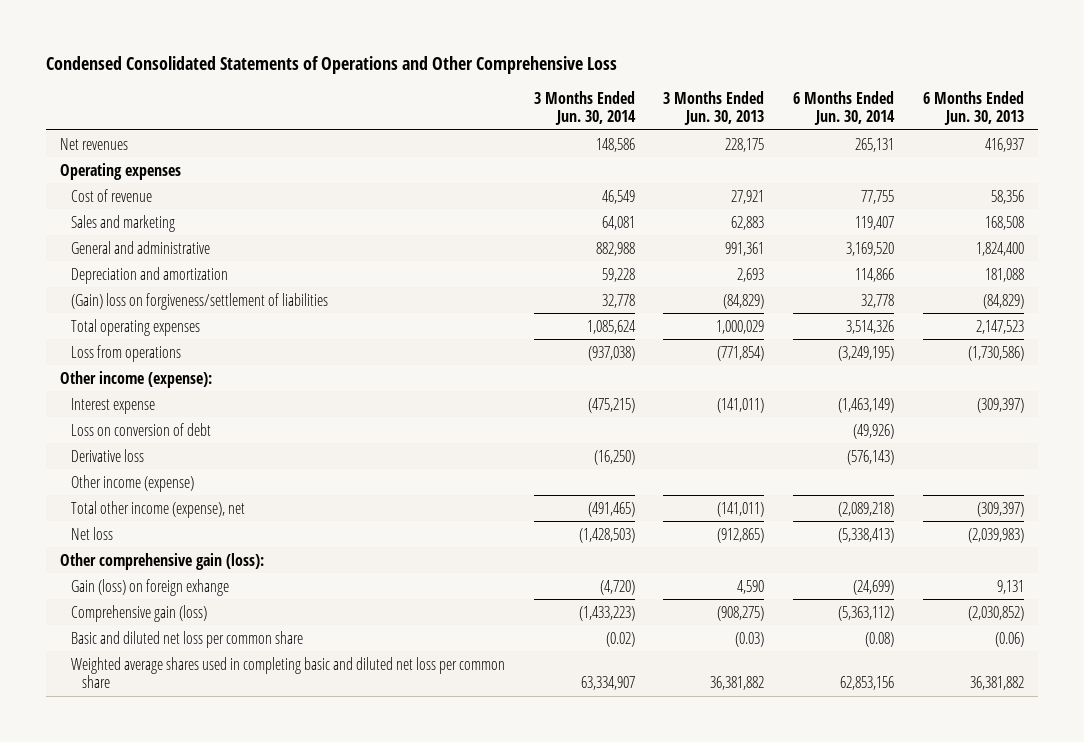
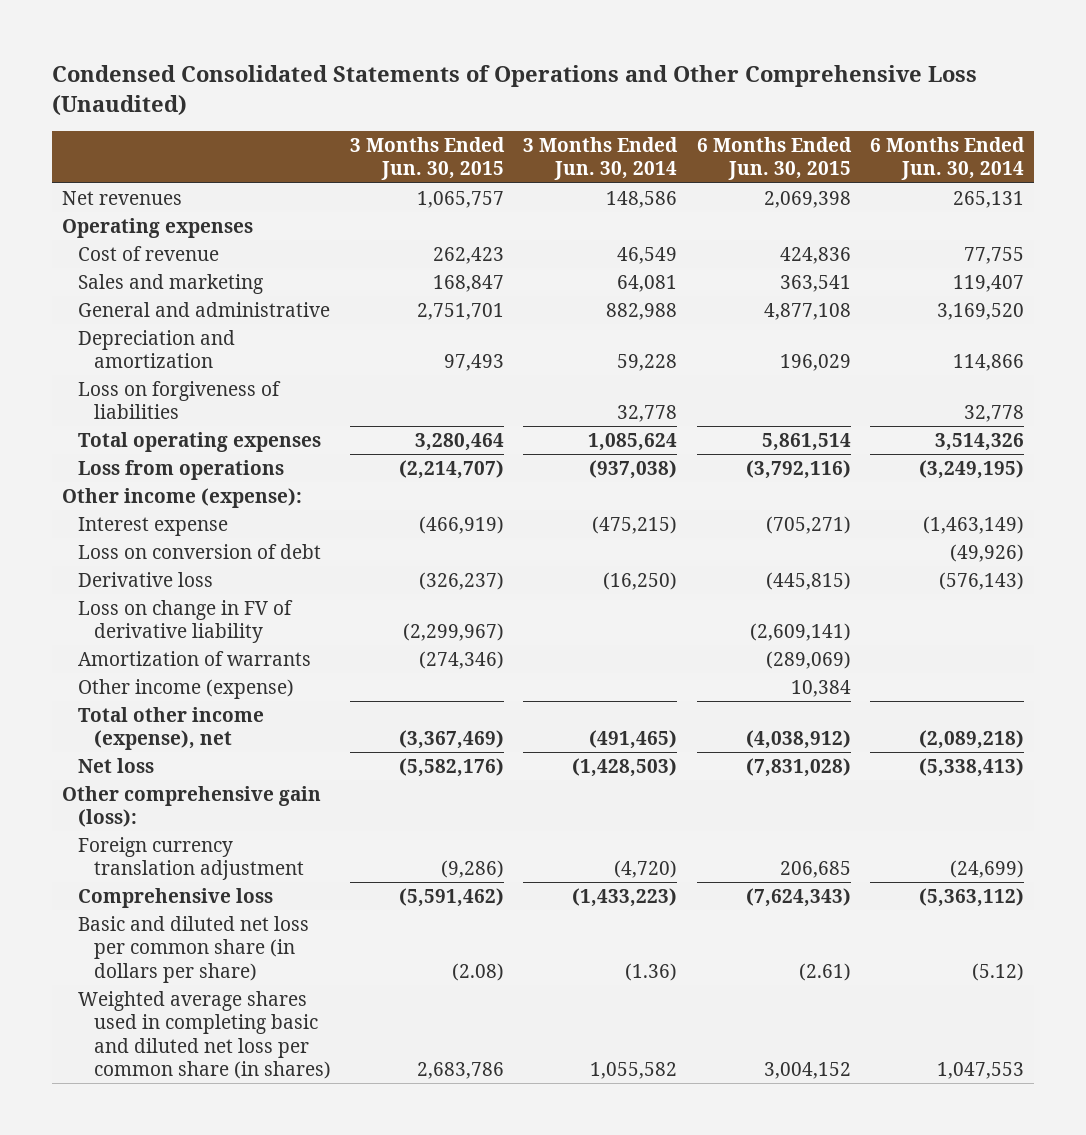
- Condensed Consolidated Statements of Operations and Other Comprehensive Loss
+ Condensed Consolidated Statements of Operations and Other Comprehensive Loss (Unaudited)
- | 3 Months Ended Jun. 30, 2014 | 3 Months Ended Jun. 30, 2013 | 6 Months Ended Jun. 30, 2014 | 6 Months Ended Jun. 30, 2013
+ | 3 Months Ended Jun. 30, 2015 | 3 Months Ended Jun. 30, 2014 | 6 Months Ended Jun. 30, 2015 | 6 Months Ended Jun. 30, 2014
- (Gain) loss on forgiveness/settlement of liabilities | 32,778 | (84,829) | 32,778 | (84,829)
+ Loss on forgiveness of liabilities | | 32,778 | | 32,778
+ Loss on change in FV of derivative liability | (2,299,967) | | (2,609,141) |
+ Amortization of warrants | (274,346) | | (289,069) |
- Gain (loss) on foreign exhange | (4,720) | 4,590 | (24,699) | 9,131
- Comprehensive gain (loss) | (1,433,223) | (908,275) | (5,363,112) | (2,030,852)
- Basic and diluted net loss per common share | (0.02) | (0.03) | (0.08) | (0.06)
- Weighted average shares used in completing basic and diluted net loss per common share | 63,334,907 | 36,381,882 | 62,853,156 | 36,381,882
+ Foreign currency translation adjustment | (9,286) | (4,720) | 206,685 | (24,699)
+ Comprehensive loss | (5,591,462) | (1,433,223) | (7,624,343) | (5,363,112)
+ Basic and diluted net loss per common share (in dollars per share) | (2.08) | (1.36) | (2.61) | (5.12)
+ Weighted average shares used in completing basic and diluted net loss per common share (in shares) | 2,683,786 | 1,055,582 | 3,004,152 | 1,047,553

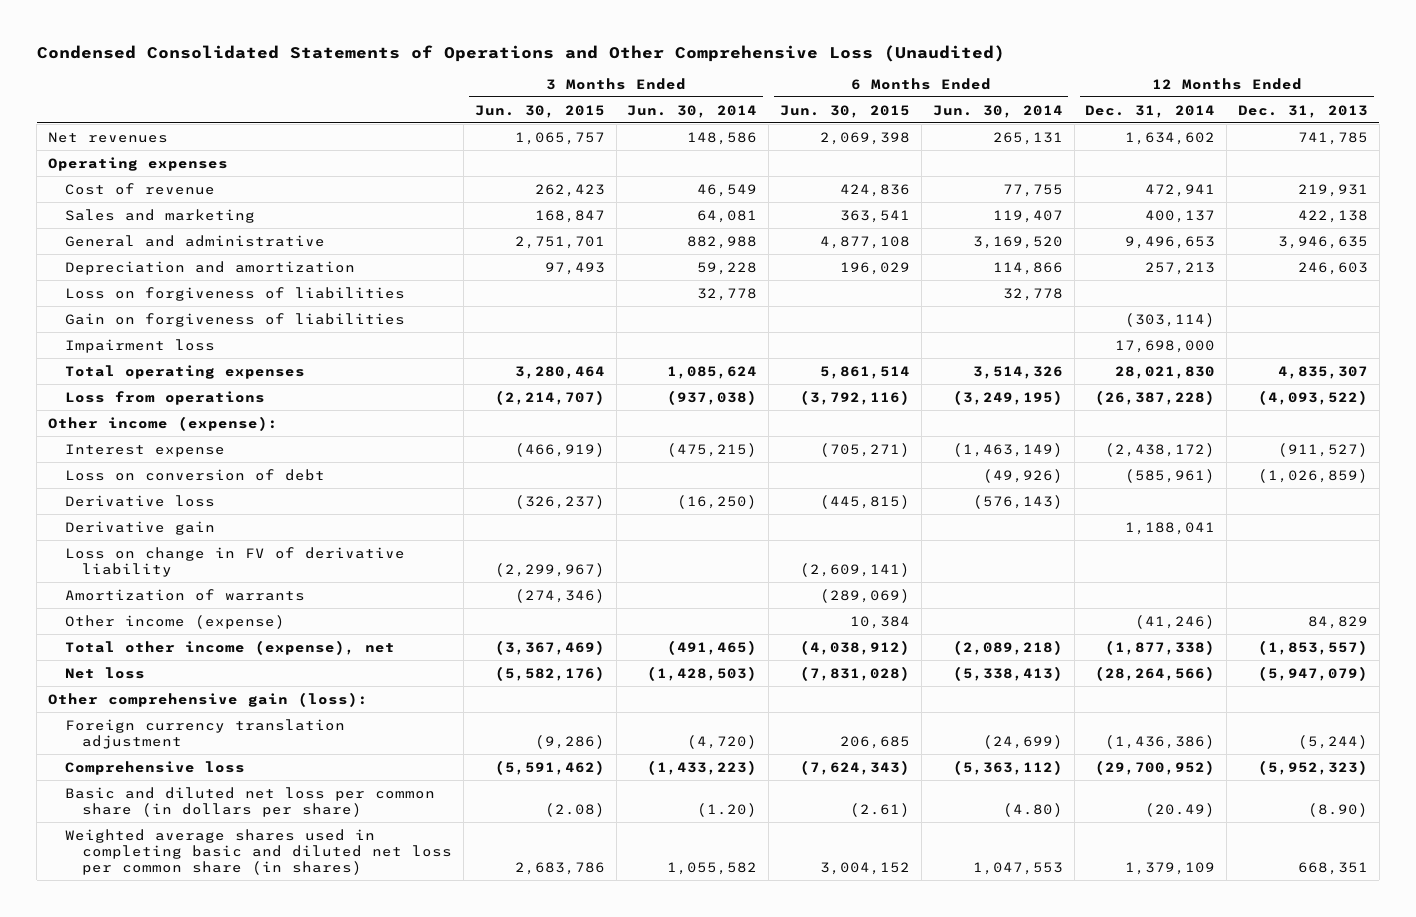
- | 3 Months Ended Jun. 30, 2015 | 3 Months Ended Jun. 30, 2014 | 6 Months Ended Jun. 30, 2015 | 6 Months Ended Jun. 30, 2014
+ | 3 Months Ended Jun. 30, 2015 | 3 Months Ended Jun. 30, 2014 | 6 Months Ended Jun. 30, 2015 | 6 Months Ended Jun. 30, 2014 | 12 Months Ended Dec. 31, 2014 | 12 Months Ended Dec. 31, 2013
+ Gain on forgiveness of liabilities | | | | | (303,114) |
+ Impairment loss | | | | | 17,698,000 |
+ Derivative gain | | | | | 1,188,041 |
- Basic and diluted net loss per common share (in dollars per share) | (2.08) | (1.36) | (2.61) | (5.12)
+ Basic and diluted net loss per common share (in dollars per share) | (2.08) | (1.20) | (2.61) | (4.80) | (20.49) | (8.90)

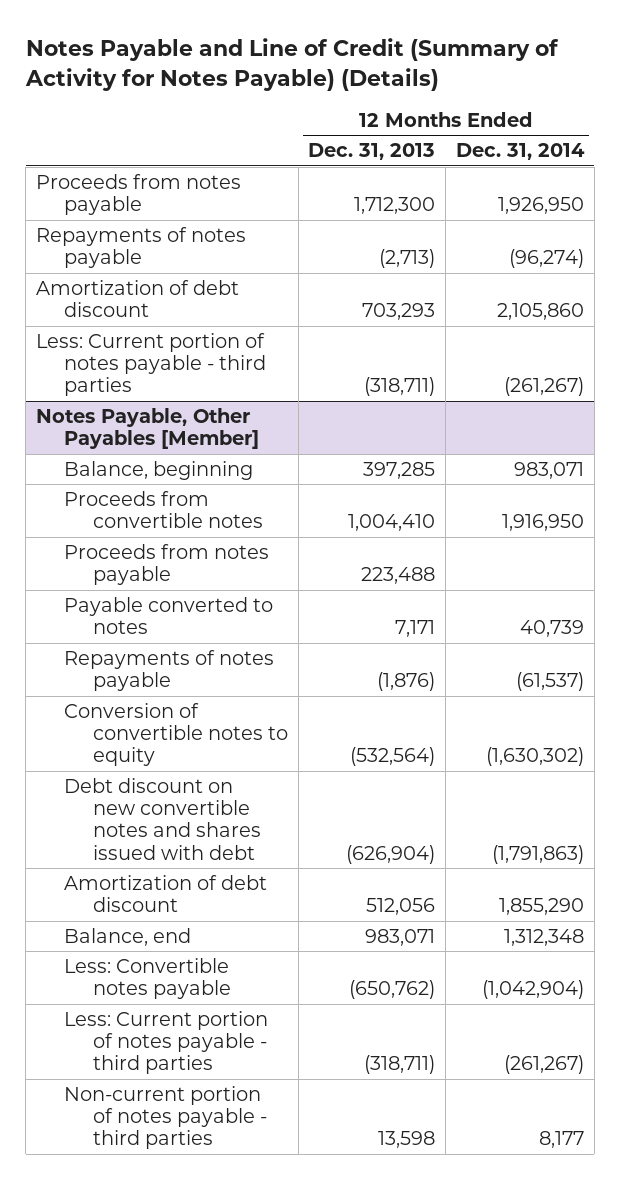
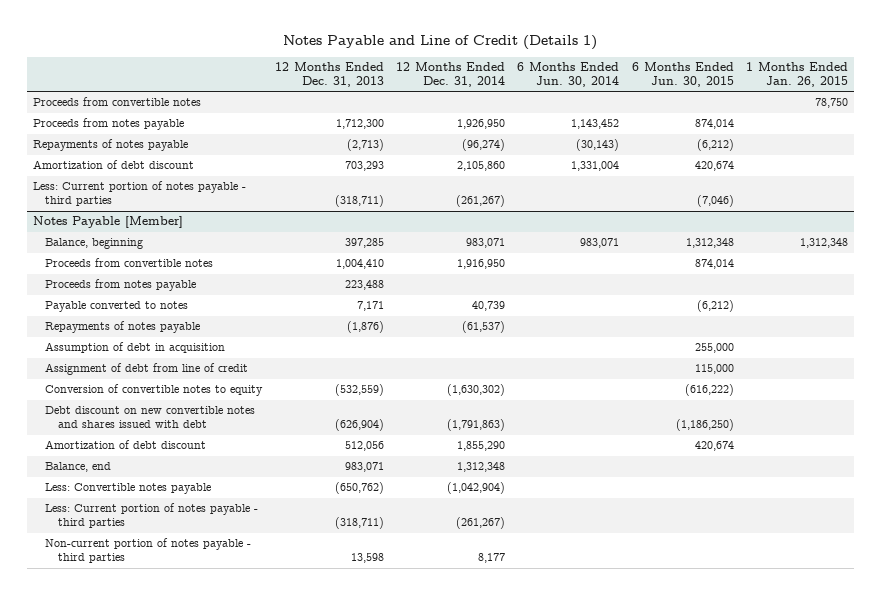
- Notes Payable and Line of Credit (Summary of Activity for Notes Payable) (Details)
+ Notes Payable and Line of Credit (Details 1)
- | 12 Months Ended Dec. 31, 2013 | 12 Months Ended Dec. 31, 2014
+ | 12 Months Ended Dec. 31, 2013 | 12 Months Ended Dec. 31, 2014 | 6 Months Ended Jun. 30, 2014 | 6 Months Ended Jun. 30, 2015 | 1 Months Ended Jan. 26, 2015
+ Proceeds from convertible notes | | | | | 78,750
- Notes Payable, Other Payables [Member]
+ Notes Payable [Member]
- Conversion of convertible notes to equity | (532,564) | (1,630,302)
+ Assumption of debt in acquisition | | | | 255,000 |
+ Assignment of debt from line of credit | | | | 115,000 |
+ Conversion of convertible notes to equity | (532,559) | (1,630,302) | | (616,222) |

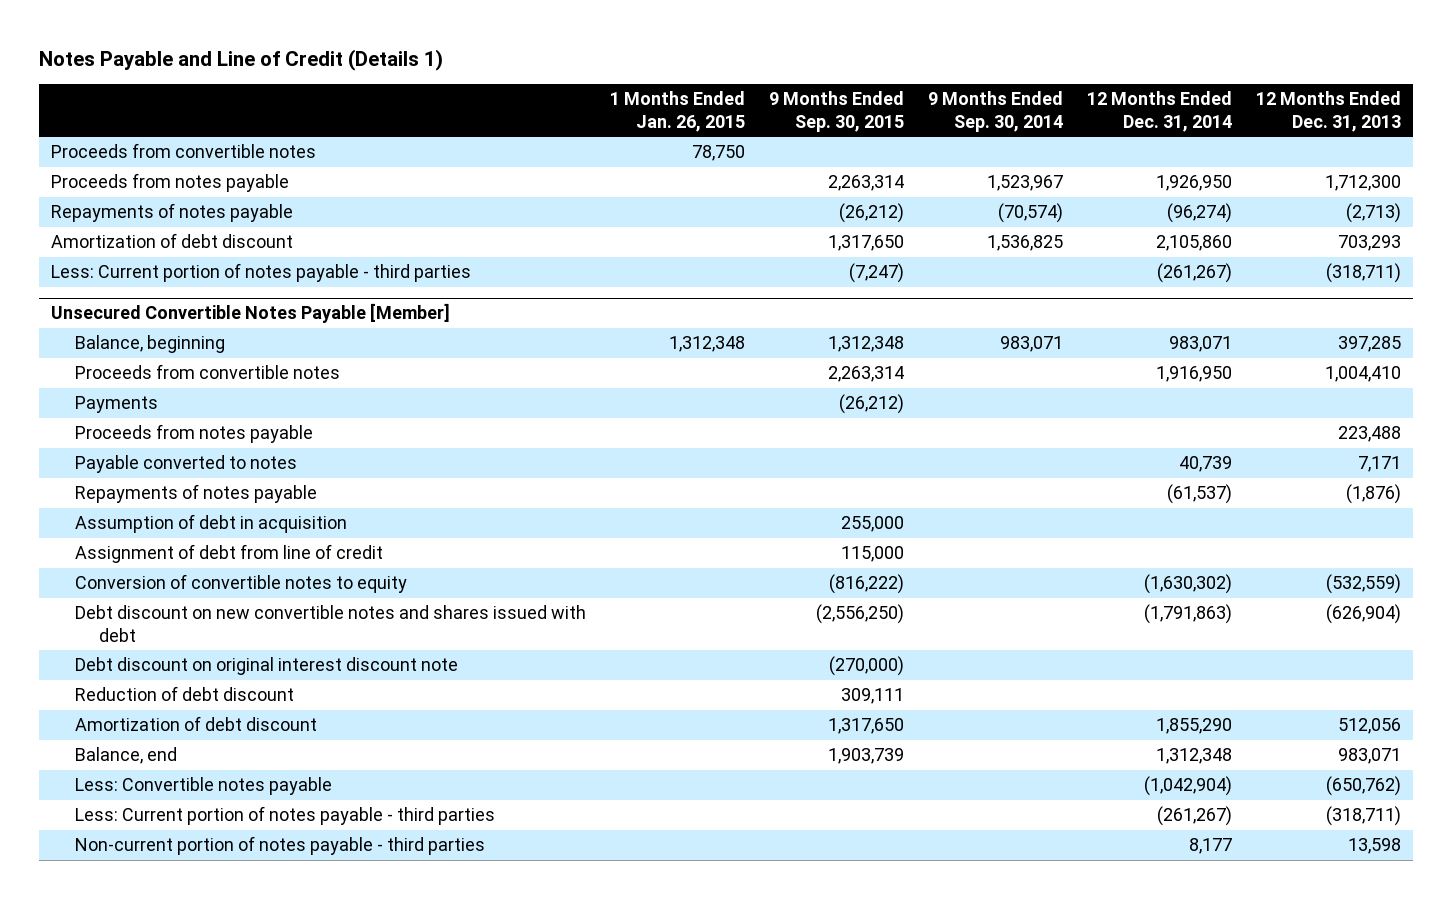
- | 12 Months Ended Dec. 31, 2013 | 12 Months Ended Dec. 31, 2014 | 6 Months Ended Jun. 30, 2014 | 6 Months Ended Jun. 30, 2015 | 1 Months Ended Jan. 26, 2015
+ | 1 Months Ended Jan. 26, 2015 | 9 Months Ended Sep. 30, 2015 | 9 Months Ended Sep. 30, 2014 | 12 Months Ended Dec. 31, 2014 | 12 Months Ended Dec. 31, 2013
- Notes Payable [Member]
+ Unsecured Convertible Notes Payable [Member]
+ Payments | | (26,212) | | |
+ Debt discount on original interest discount note | | (270,000) | | |
+ Reduction of debt discount | | 309,111 | | |

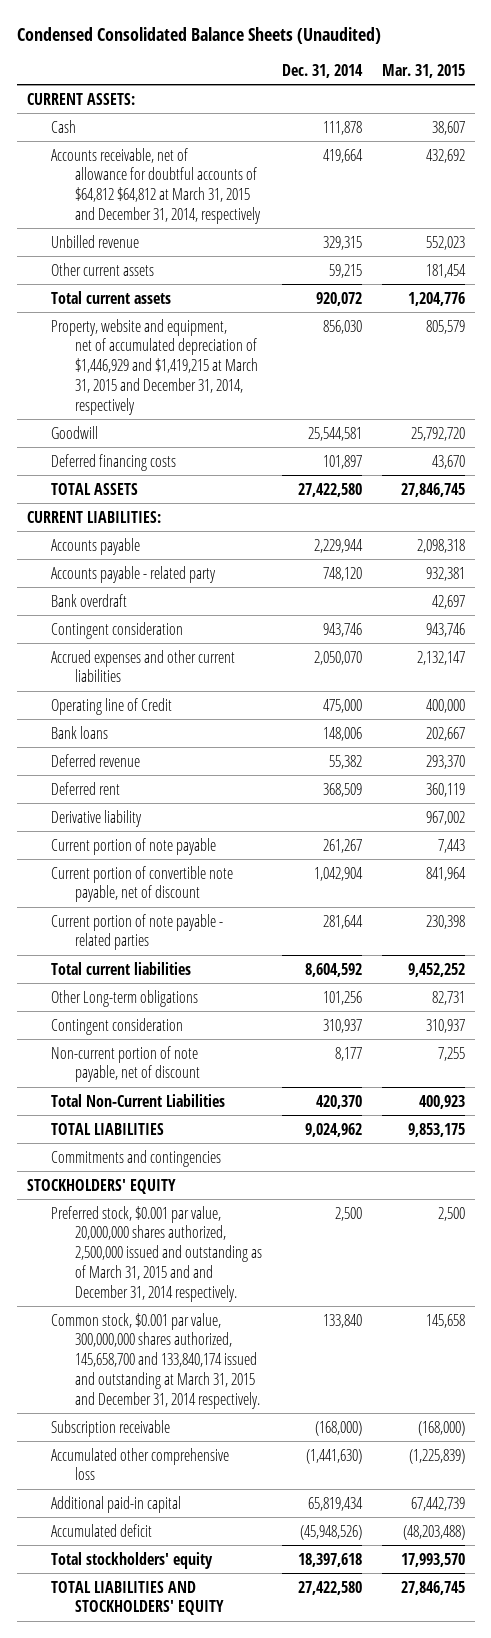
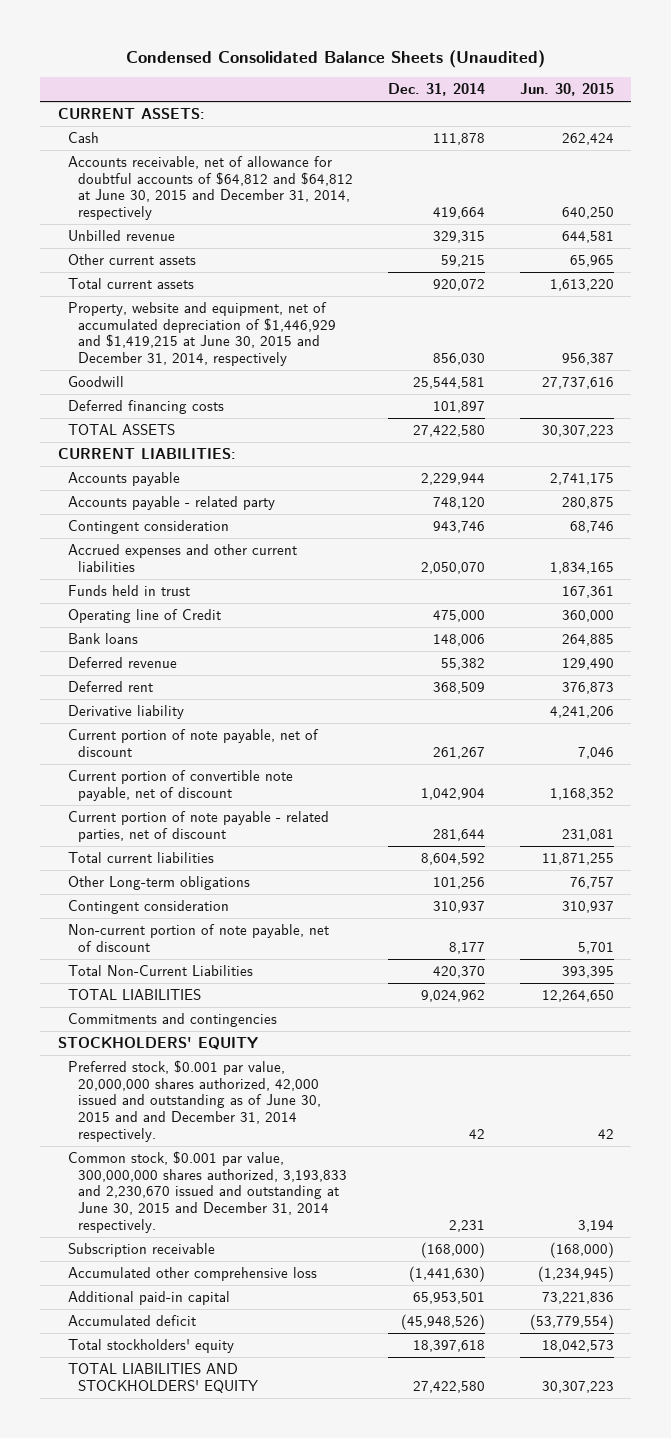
- | Dec. 31, 2014 | Mar. 31, 2015
+ | Dec. 31, 2014 | Jun. 30, 2015
- Accounts receivable, net of allowance for doubtful accounts of $64,812 $64,812 at March 31, 2015 and December 31, 2014, respectively | 419,664 | 432,692
+ Accounts receivable, net of allowance for doubtful accounts of $64,812 and $64,812 at June 30, 2015 and December 31, 2014, respectively | 419,664 | 640,250
- Property, website and equipment, net of accumulated depreciation of $1,446,929 and $1,419,215 at March 31, 2015 and December 31, 2014, respectively | 856,030 | 805,579
+ Property, website and equipment, net of accumulated depreciation of $1,446,929 and $1,419,215 at June 30, 2015 and December 31, 2014, respectively | 856,030 | 956,387
- Bank overdraft | | 42,697
+ Funds held in trust | | 167,361
- Current portion of note payable | 261,267 | 7,443
+ Current portion of note payable, net of discount | 261,267 | 7,046
- Current portion of note payable - related parties | 281,644 | 230,398
+ Current portion of note payable - related parties, net of discount | 281,644 | 231,081
- Preferred stock, $0.001 par value, 20,000,000 shares authorized, 2,500,000 issued and outstanding as of March 31, 2015 and and December 31, 2014 respectively. | 2,500 | 2,500
- Common stock, $0.001 par value, 300,000,000 shares authorized, 145,658,700 and 133,840,174 issued and outstanding at March 31, 2015 and December 31, 2014 respectively. | 133,840 | 145,658
+ Preferred stock, $0.001 par value, 20,000,000 shares authorized, 42,000 issued and outstanding as of June 30, 2015 and and December 31, 2014 respectively. | 42 | 42
+ Common stock, $0.001 par value, 300,000,000 shares authorized, 3,193,833 and 2,230,670 issued and outstanding at June 30, 2015 and December 31, 2014 respectively. | 2,231 | 3,194
- Additional paid-in capital | 65,819,434 | 67,442,739
+ Additional paid-in capital | 65,953,501 | 73,221,836

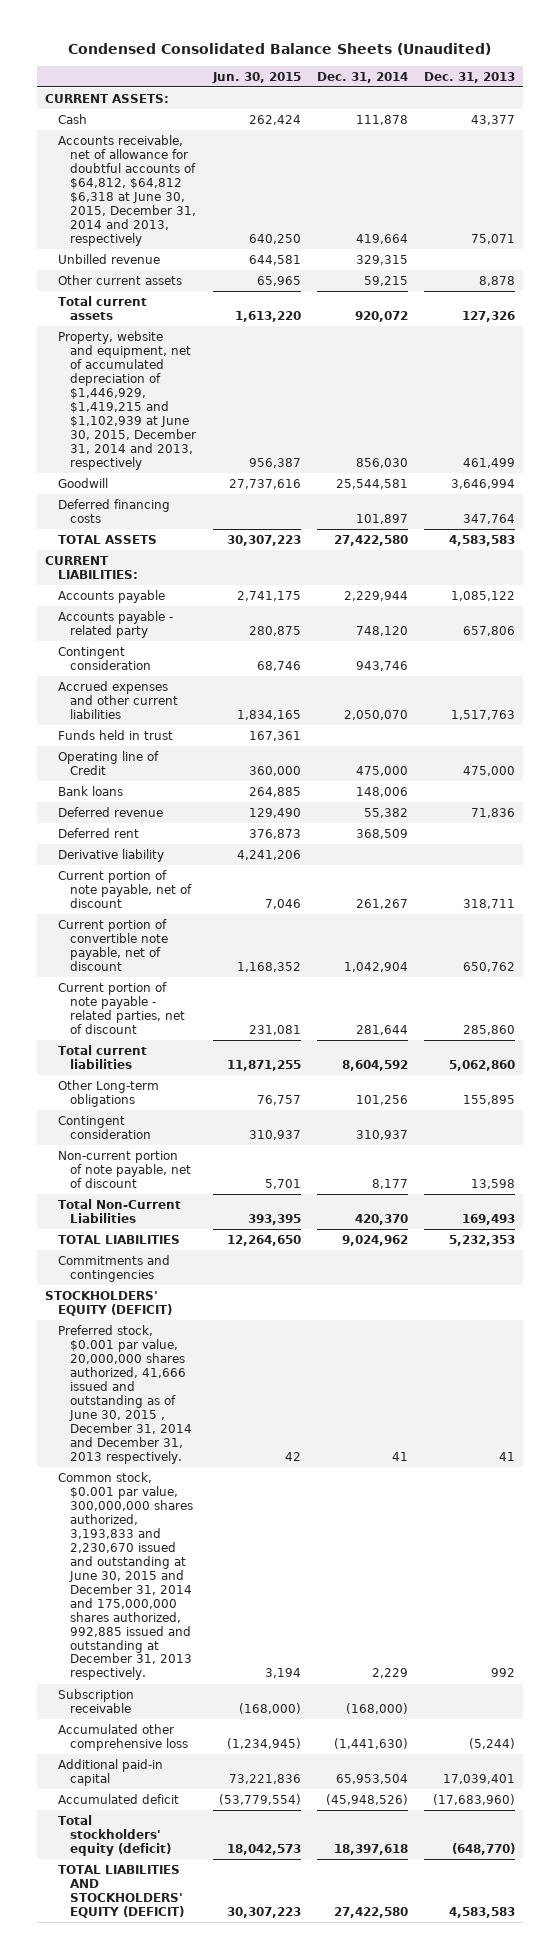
- | Dec. 31, 2014 | Jun. 30, 2015
+ | Jun. 30, 2015 | Dec. 31, 2014 | Dec. 31, 2013
- Accounts receivable, net of allowance for doubtful accounts of $64,812 and $64,812 at June 30, 2015 and December 31, 2014, respectively | 419,664 | 640,250
+ Accounts receivable, net of allowance for doubtful accounts of $64,812, $64,812 $6,318 at June 30, 2015, December 31, 2014 and 2013, respectively | 640,250 | 419,664 | 75,071
- Property, website and equipment, net of accumulated depreciation of $1,446,929 and $1,419,215 at June 30, 2015 and December 31, 2014, respectively | 856,030 | 956,387
+ Property, website and equipment, net of accumulated depreciation of $1,446,929, $1,419,215 and $1,102,939 at June 30, 2015, December 31, 2014 and 2013, respectively | 956,387 | 856,030 | 461,499
- STOCKHOLDERS' EQUITY
- Preferred stock, $0.001 par value, 20,000,000 shares authorized, 42,000 issued and outstanding as of June 30, 2015 and and December 31, 2014 respectively. | 42 | 42
- Common stock, $0.001 par value, 300,000,000 shares authorized, 3,193,833 and 2,230,670 issued and outstanding at June 30, 2015 and December 31, 2014 respectively. | 2,231 | 3,194
+ STOCKHOLDERS' EQUITY (DEFICIT)
+ Preferred stock, $0.001 par value, 20,000,000 shares authorized, 41,666 issued and outstanding as of June 30, 2015 , December 31, 2014 and December 31, 2013 respectively. | 42 | 41 | 41
+ Common stock, $0.001 par value, 300,000,000 shares authorized, 3,193,833 and 2,230,670 issued and outstanding at June 30, 2015 and December 31, 2014 and 175,000,000 shares authorized, 992,885 issued and outstanding at December 31, 2013 respectively. | 3,194 | 2,229 | 992
- Additional paid-in capital | 65,953,501 | 73,221,836
+ Additional paid-in capital | 73,221,836 | 65,953,504 | 17,039,401
- Total stockholders' equity | 18,397,618 | 18,042,573
- TOTAL LIABILITIES AND STOCKHOLDERS' EQUITY | 27,422,580 | 30,307,223
+ Total stockholders' equity (deficit) | 18,042,573 | 18,397,618 | (648,770)
+ TOTAL LIABILITIES AND STOCKHOLDERS' EQUITY (DEFICIT) | 30,307,223 | 27,422,580 | 4,583,583

